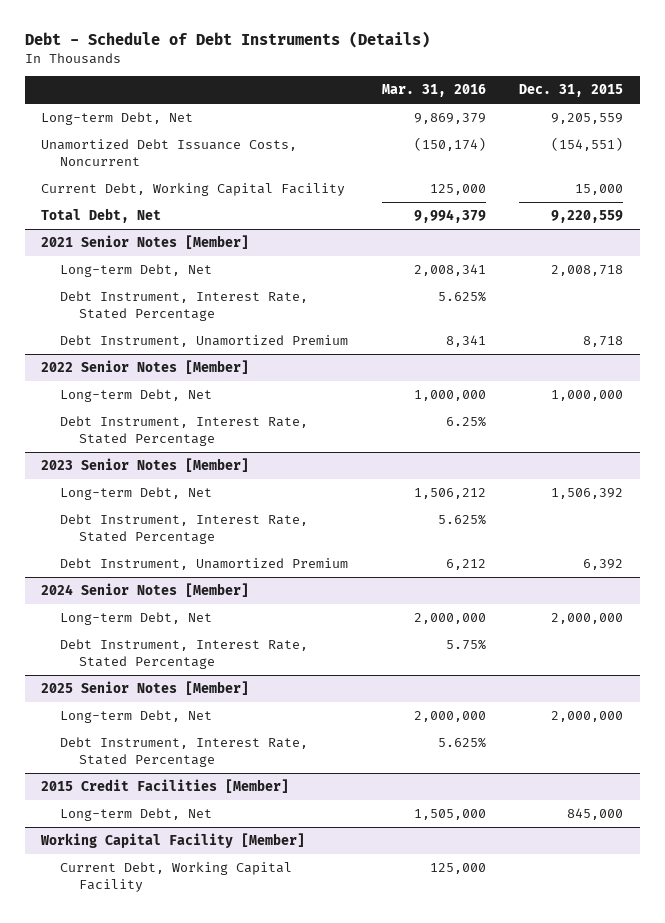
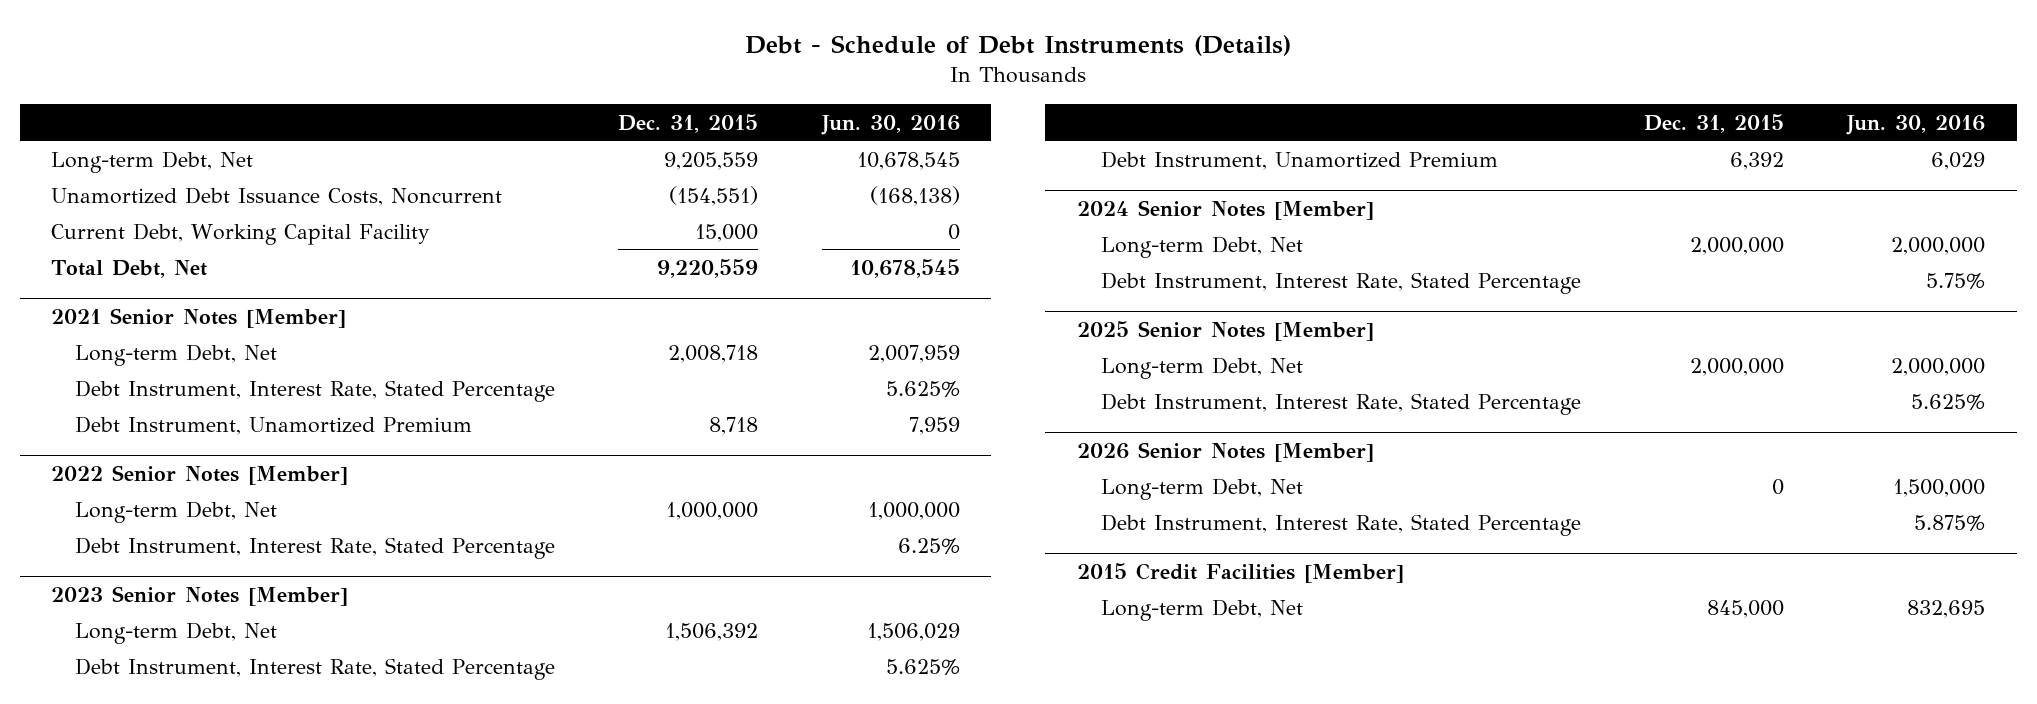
- | Mar. 31, 2016 | Dec. 31, 2015
+ | Dec. 31, 2015 | Jun. 30, 2016
+ 2026 Senior Notes [Member]
+ Long-term Debt, Net | 0 | 1,500,000
+ Debt Instrument, Interest Rate, Stated Percentage | | 5.875%
- Working Capital Facility [Member]
- Current Debt, Working Capital Facility | 125,000 |

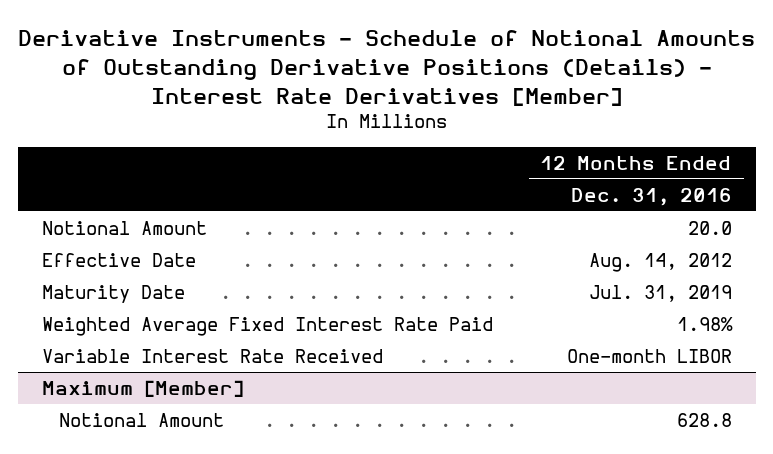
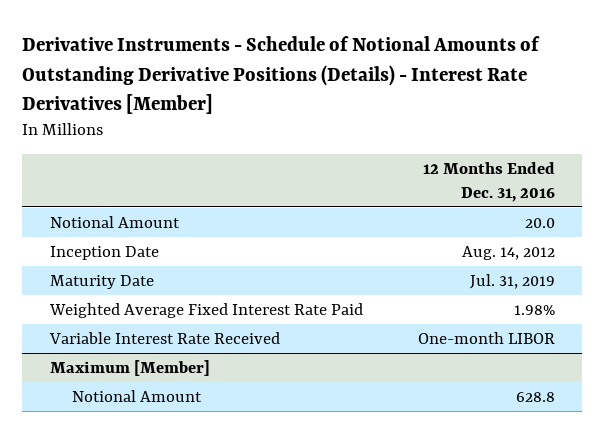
- Effective Date | Aug. 14, 2012
+ Inception Date | Aug. 14, 2012

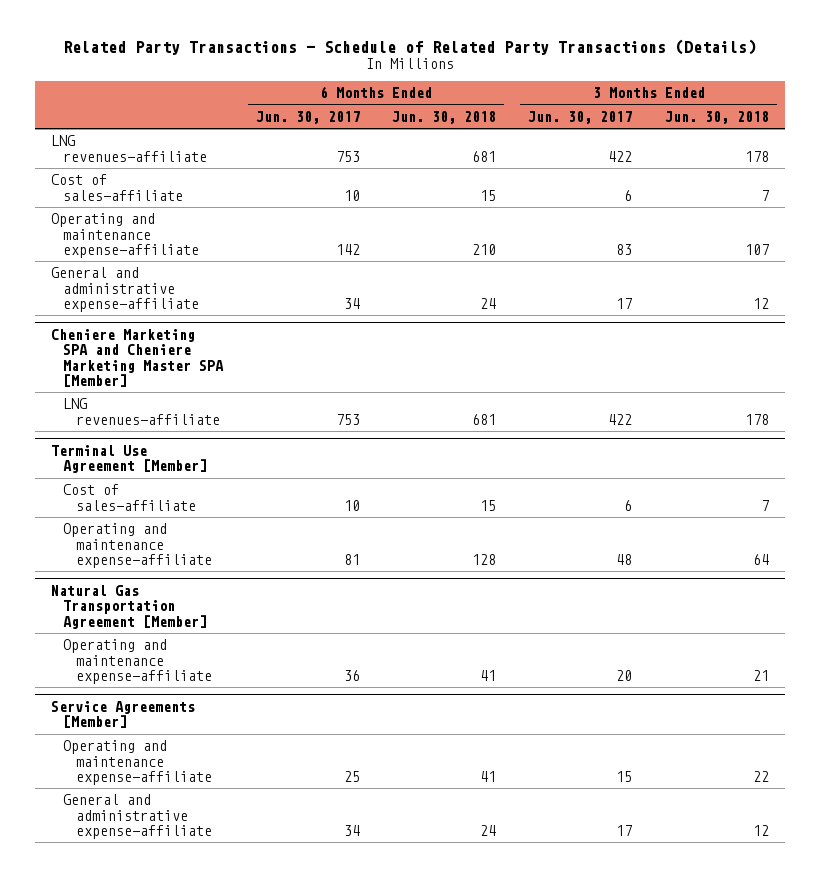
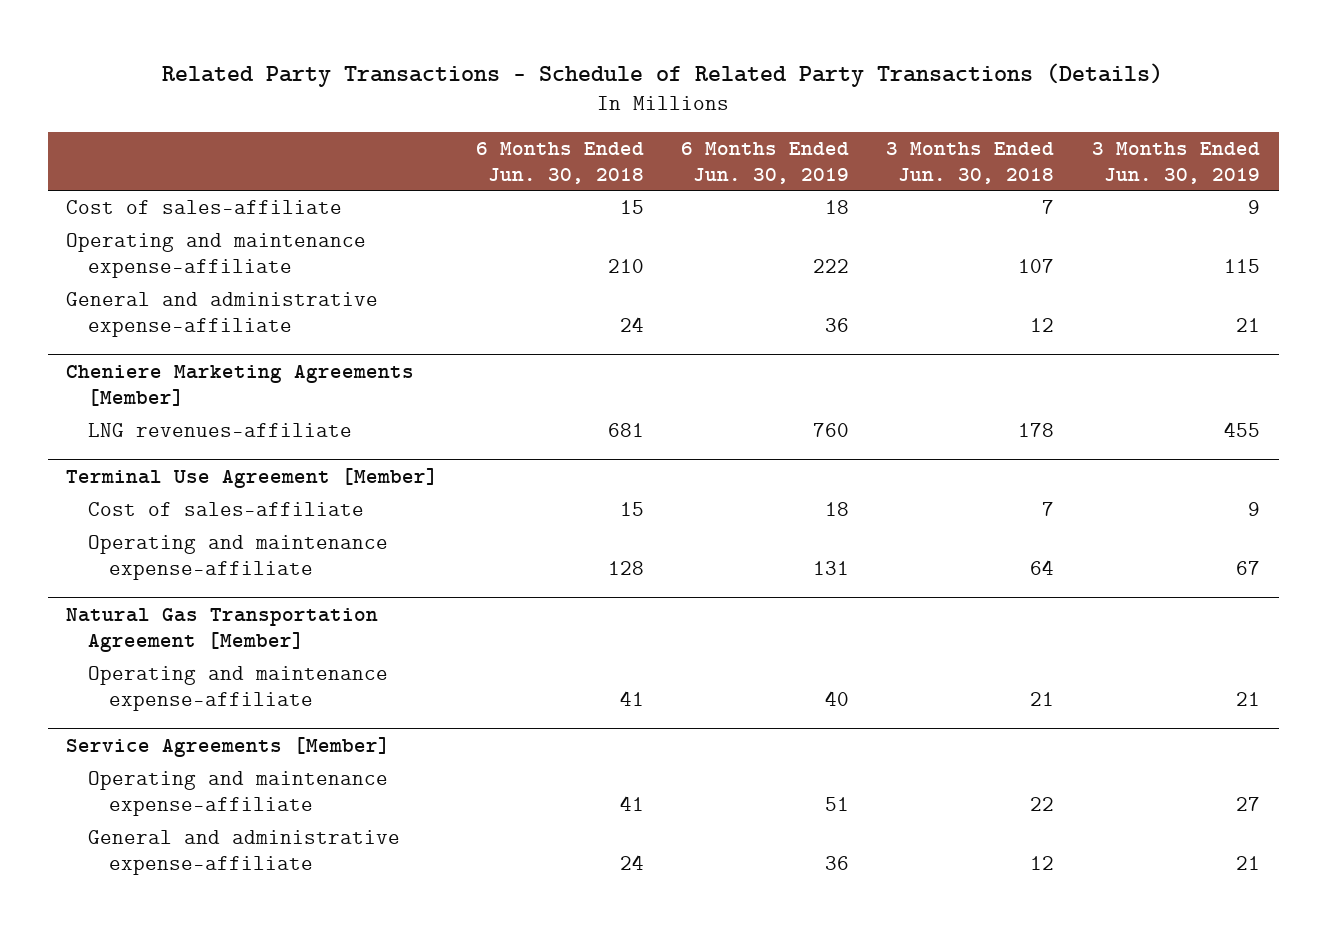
- | 6 Months Ended Jun. 30, 2017 | 6 Months Ended Jun. 30, 2018 | 3 Months Ended Jun. 30, 2017 | 3 Months Ended Jun. 30, 2018
+ | 6 Months Ended Jun. 30, 2018 | 6 Months Ended Jun. 30, 2019 | 3 Months Ended Jun. 30, 2018 | 3 Months Ended Jun. 30, 2019
- LNG revenues-affiliate | 753 | 681 | 422 | 178
- Cheniere Marketing SPA and Cheniere Marketing Master SPA [Member]
+ Cheniere Marketing Agreements [Member]

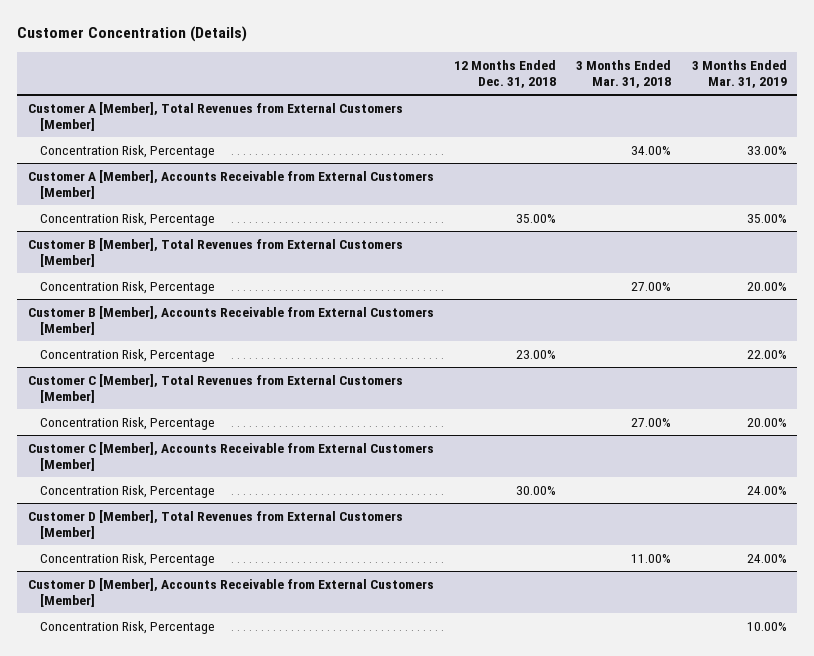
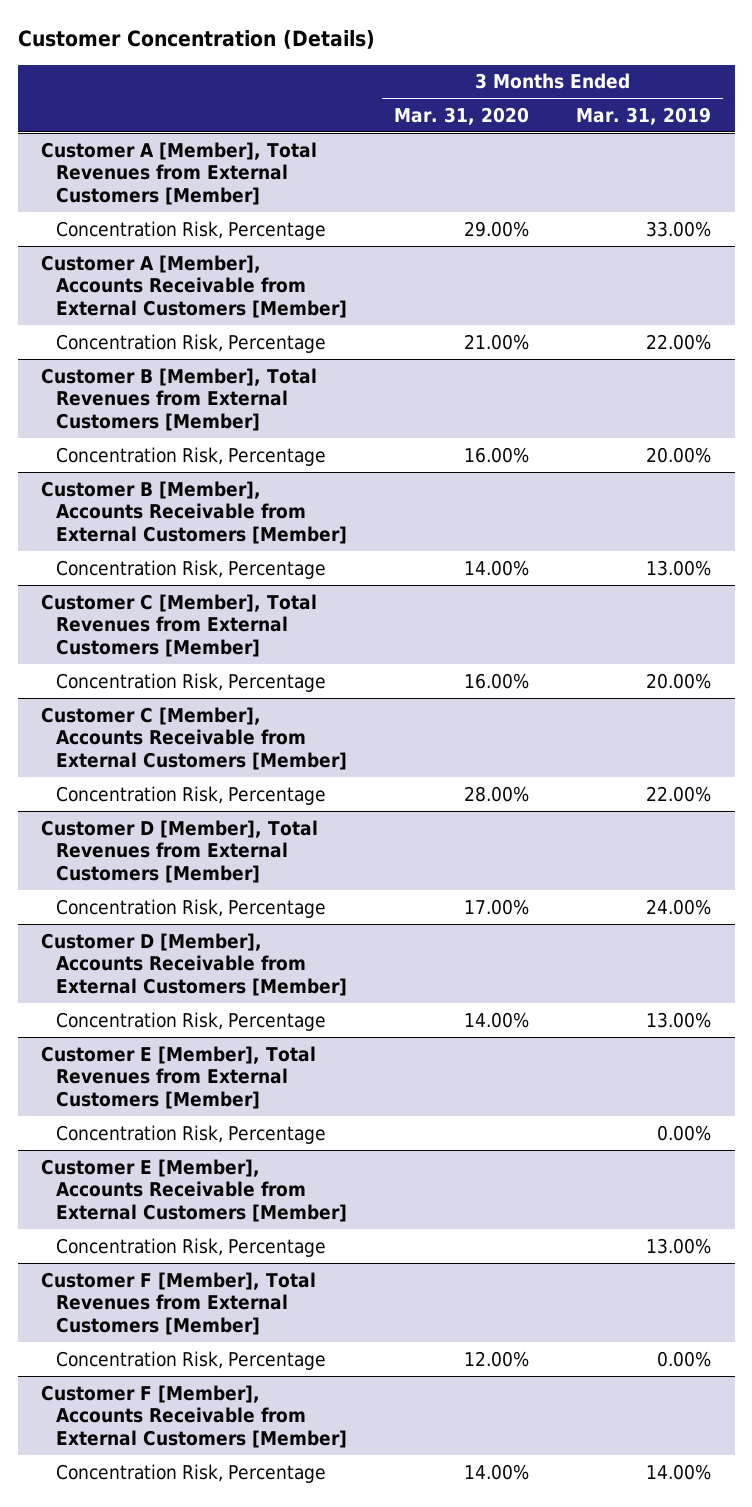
- | 12 Months Ended Dec. 31, 2018 | 3 Months Ended Mar. 31, 2018 | 3 Months Ended Mar. 31, 2019
+ | 3 Months Ended Mar. 31, 2020 | 3 Months Ended Mar. 31, 2019
@ Customer A [Member], Accounts Receivable from External Customers [Member]
- Concentration Risk, Percentage | 35.00% | | 35.00%
+ Concentration Risk, Percentage | 21.00% | 22.00%
@ Customer B [Member], Accounts Receivable from External Customers [Member]
- Concentration Risk, Percentage | 23.00% | | 22.00%
+ Concentration Risk, Percentage | 14.00% | 13.00%
@ Customer C [Member], Accounts Receivable from External Customers [Member]
- Concentration Risk, Percentage | 30.00% | | 24.00%
+ Concentration Risk, Percentage | 28.00% | 22.00%
@ Customer D [Member], Accounts Receivable from External Customers [Member]
- Concentration Risk, Percentage | | | 10.00%
+ Concentration Risk, Percentage | 14.00% | 13.00%
+ Customer E [Member], Total Revenues from External Customers [Member]
+ Concentration Risk, Percentage | | 0.00%
+ Customer E [Member], Accounts Receivable from External Customers [Member]
+ Concentration Risk, Percentage | | 13.00%
+ Customer F [Member], Total Revenues from External Customers [Member]
+ Concentration Risk, Percentage | 12.00% | 0.00%
+ Customer F [Member], Accounts Receivable from External Customers [Member]
+ Concentration Risk, Percentage | 14.00% | 14.00%

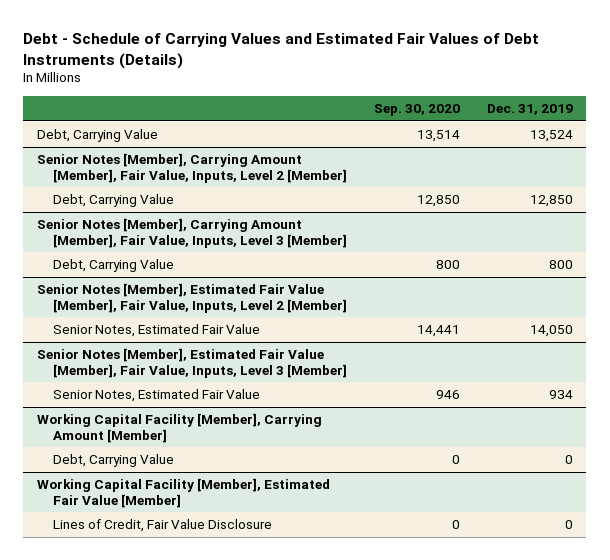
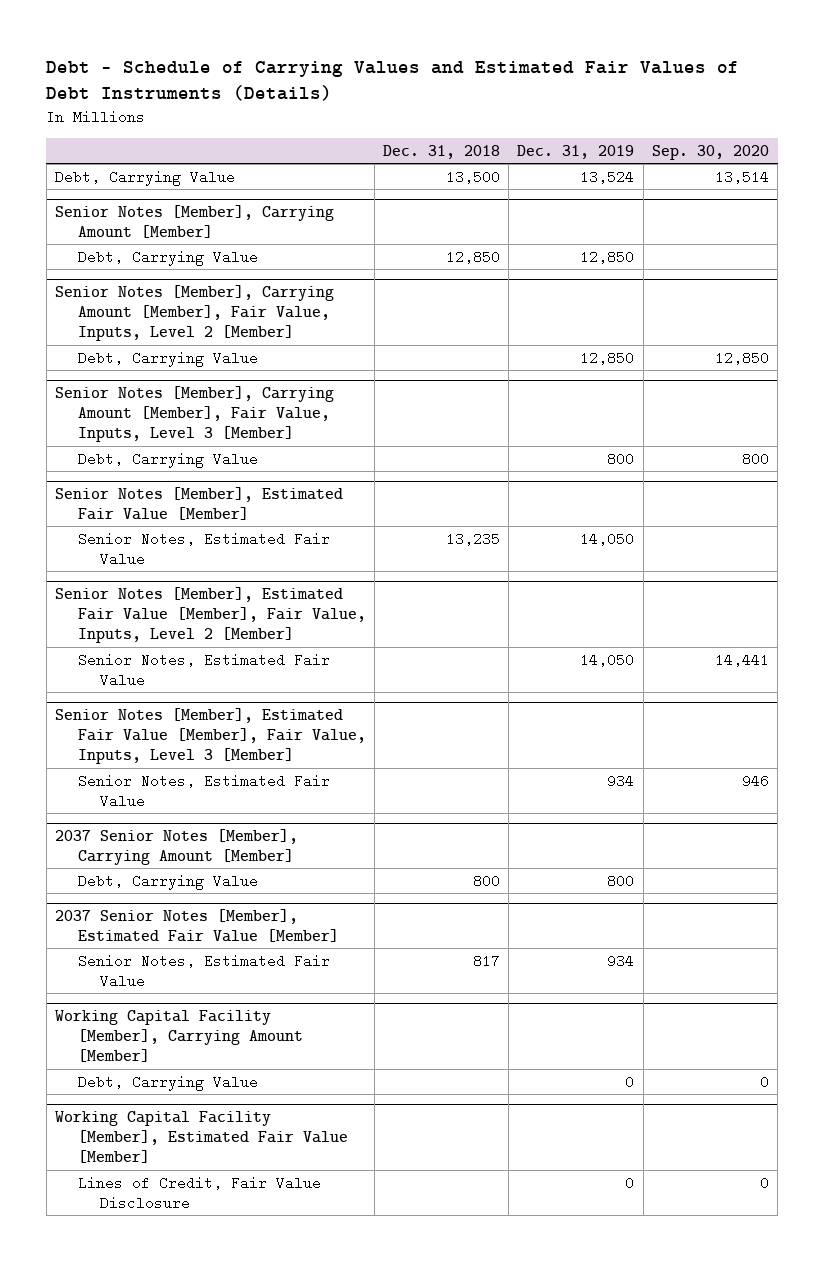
- | Sep. 30, 2020 | Dec. 31, 2019
+ | Dec. 31, 2018 | Dec. 31, 2019 | Sep. 30, 2020
+ Senior Notes [Member], Carrying Amount [Member]
+ Debt, Carrying Value | 12,850 | 12,850 |
+ Senior Notes [Member], Estimated Fair Value [Member]
+ Senior Notes, Estimated Fair Value | 13,235 | 14,050 |
+ 2037 Senior Notes [Member], Carrying Amount [Member]
+ Debt, Carrying Value | 800 | 800 |
+ 2037 Senior Notes [Member], Estimated Fair Value [Member]
+ Senior Notes, Estimated Fair Value | 817 | 934 |

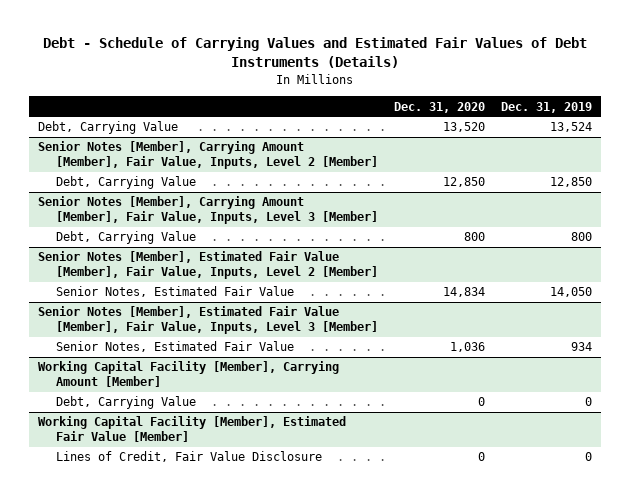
- | Dec. 31, 2018 | Dec. 31, 2019 | Sep. 30, 2020
+ | Dec. 31, 2020 | Dec. 31, 2019
- Senior Notes [Member], Carrying Amount [Member]
- Debt, Carrying Value | 12,850 | 12,850 |
- Senior Notes [Member], Estimated Fair Value [Member]
- Senior Notes, Estimated Fair Value | 13,235 | 14,050 |
- 2037 Senior Notes [Member], Carrying Amount [Member]
- Debt, Carrying Value | 800 | 800 |
- 2037 Senior Notes [Member], Estimated Fair Value [Member]
- Senior Notes, Estimated Fair Value | 817 | 934 |

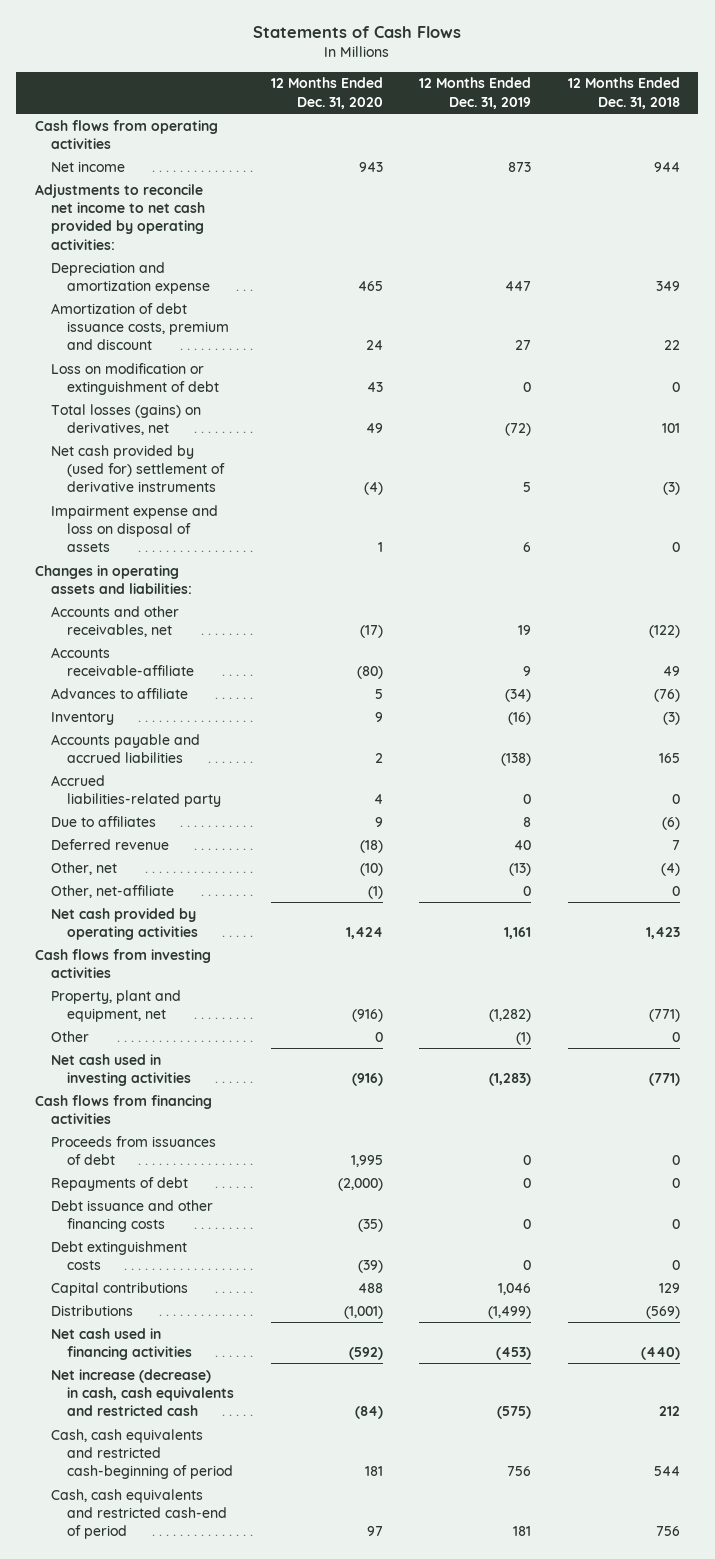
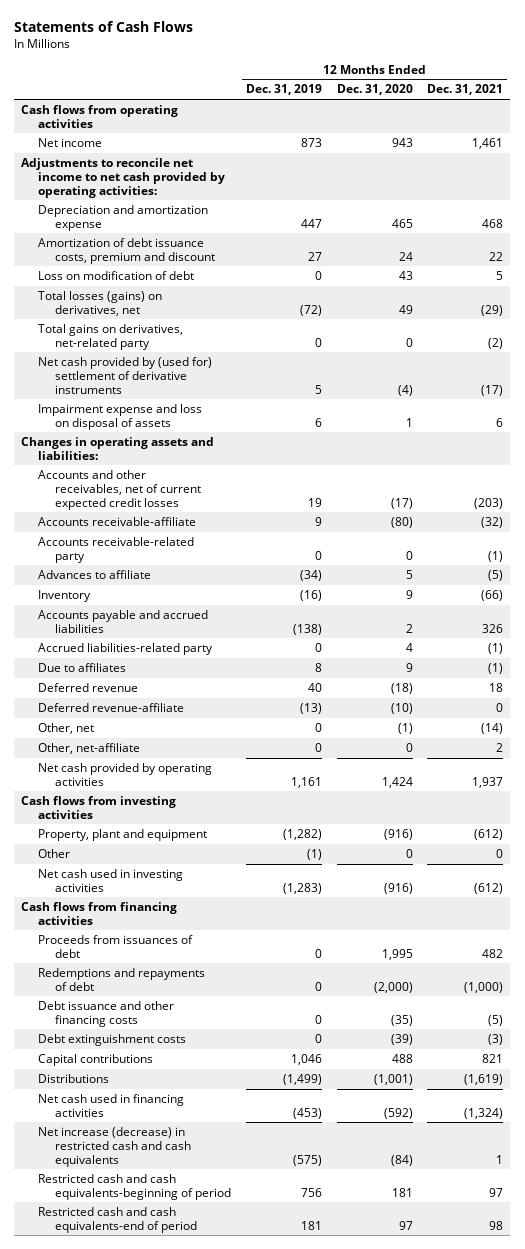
- | 12 Months Ended Dec. 31, 2020 | 12 Months Ended Dec. 31, 2019 | 12 Months Ended Dec. 31, 2018
+ | 12 Months Ended Dec. 31, 2019 | 12 Months Ended Dec. 31, 2020 | 12 Months Ended Dec. 31, 2021
- Loss on modification or extinguishment of debt | 43 | 0 | 0
+ Loss on modification of debt | 0 | 43 | 5
+ Total gains on derivatives, net-related party | 0 | 0 | (2)
- Accounts and other receivables, net | (17) | 19 | (122)
+ Accounts and other receivables, net of current expected credit losses | 19 | (17) | (203)
+ Accounts receivable-related party | 0 | 0 | (1)
- Other, net | (10) | (13) | (4)
- Other, net-affiliate | (1) | 0 | 0
+ Deferred revenue-affiliate | (13) | (10) | 0
+ Other, net | 0 | (1) | (14)
+ Other, net-affiliate | 0 | 0 | 2
- Property, plant and equipment, net | (916) | (1,282) | (771)
+ Property, plant and equipment | (1,282) | (916) | (612)
- Repayments of debt | (2,000) | 0 | 0
+ Redemptions and repayments of debt | 0 | (2,000) | (1,000)
- Net increase (decrease) in cash, cash equivalents and restricted cash | (84) | (575) | 212
- Cash, cash equivalents and restricted cash-beginning of period | 181 | 756 | 544
- Cash, cash equivalents and restricted cash-end of period | 97 | 181 | 756
+ Net increase (decrease) in restricted cash and cash equivalents | (575) | (84) | 1
+ Restricted cash and cash equivalents-beginning of period | 756 | 181 | 97
+ Restricted cash and cash equivalents-end of period | 181 | 97 | 98

